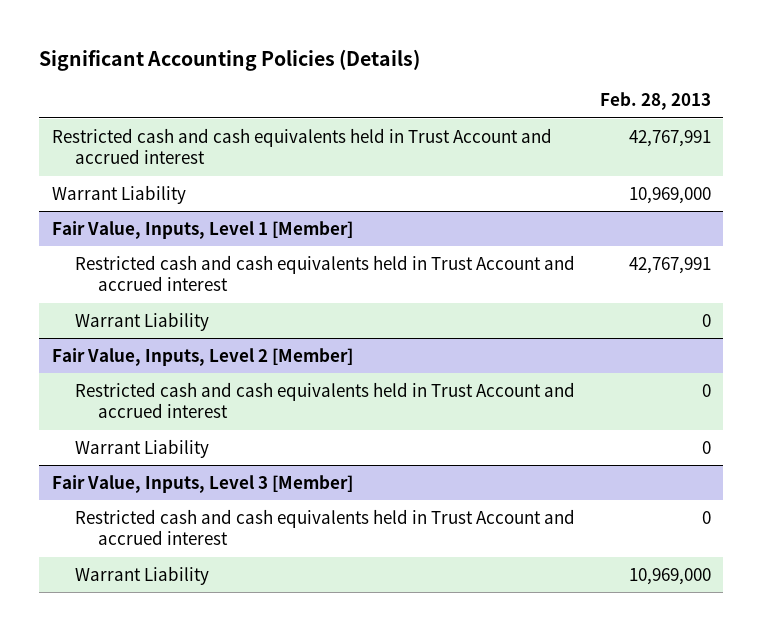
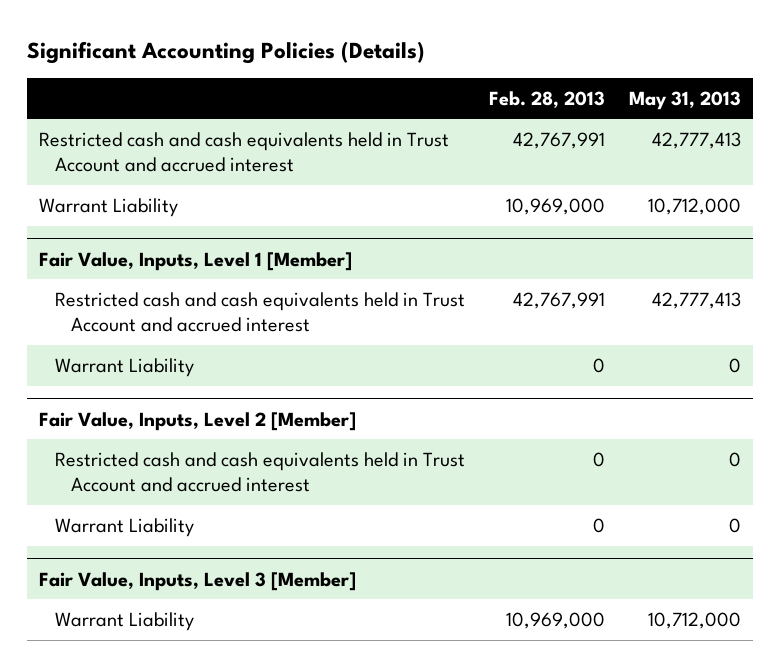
- | Feb. 28, 2013
+ | Feb. 28, 2013 | May 31, 2013
@ Fair Value, Inputs, Level 3 [Member]
- Restricted cash and cash equivalents held in Trust Account and accrued interest | 0

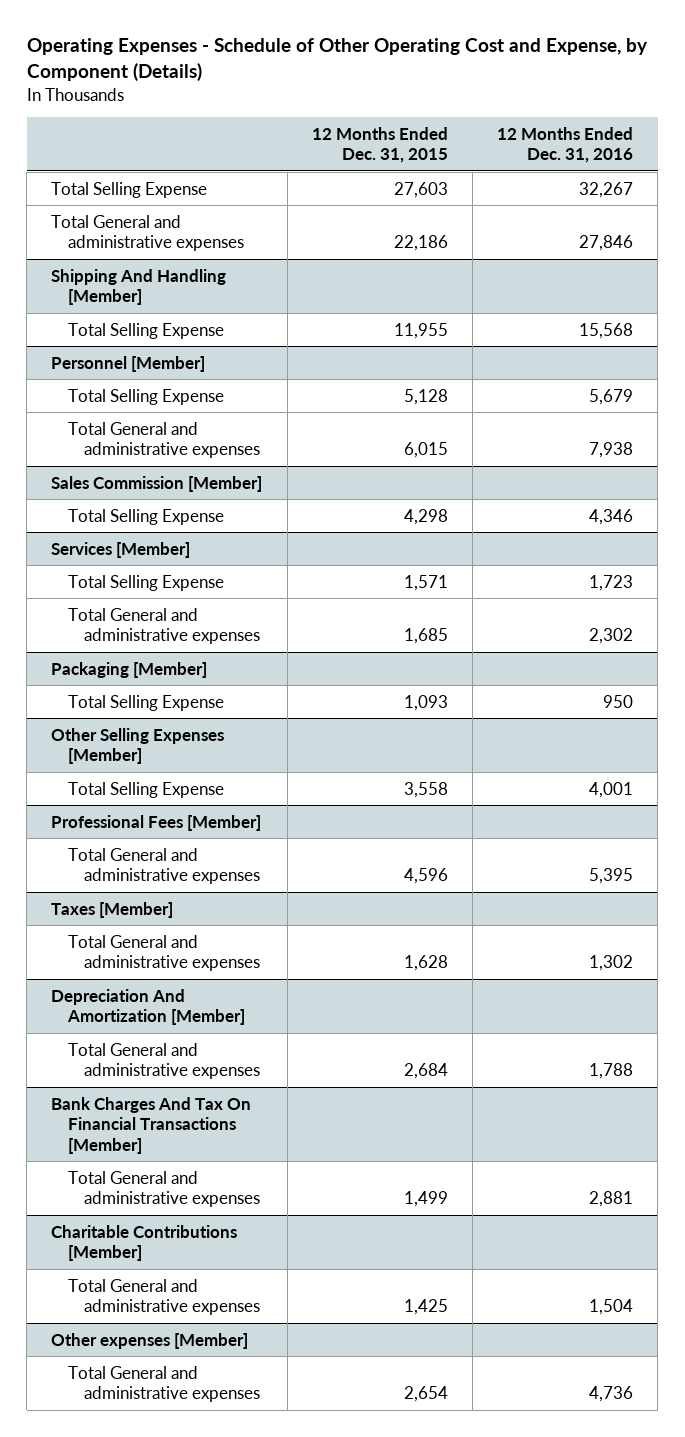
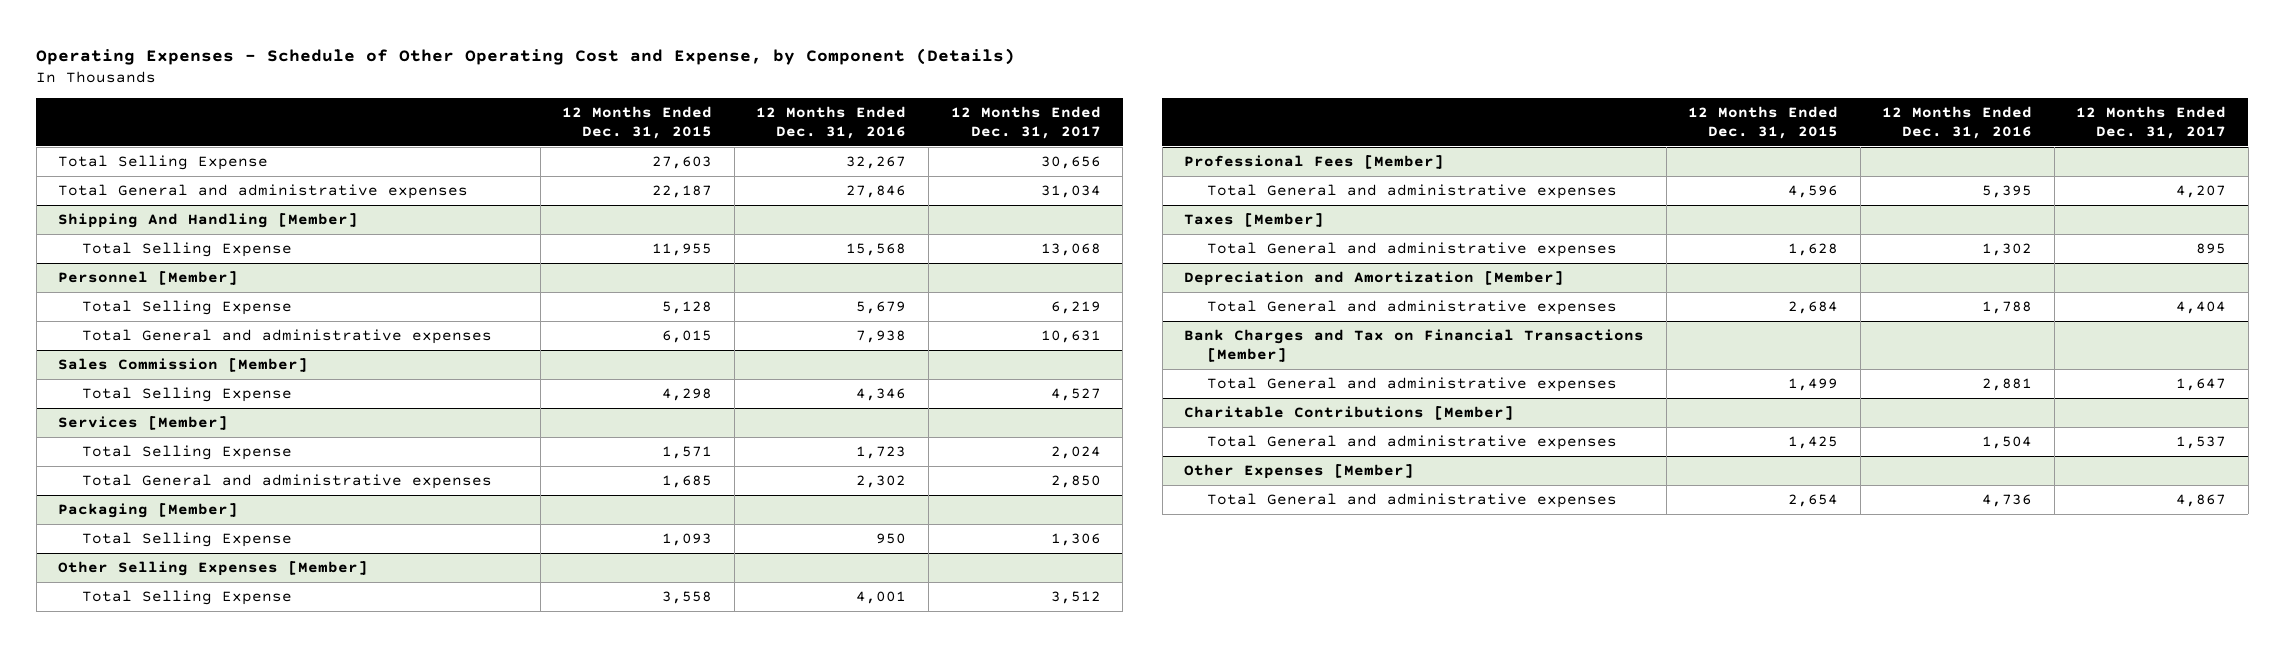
- | 12 Months Ended Dec. 31, 2015 | 12 Months Ended Dec. 31, 2016
+ | 12 Months Ended Dec. 31, 2015 | 12 Months Ended Dec. 31, 2016 | 12 Months Ended Dec. 31, 2017
- Total General and administrative expenses | 22,186 | 27,846
+ Total General and administrative expenses | 22,187 | 27,846 | 31,034
- Depreciation And Amortization [Member]
+ Depreciation and Amortization [Member]
- Bank Charges And Tax On Financial Transactions [Member]
+ Bank Charges and Tax on Financial Transactions [Member]
- Other expenses [Member]
+ Other Expenses [Member]

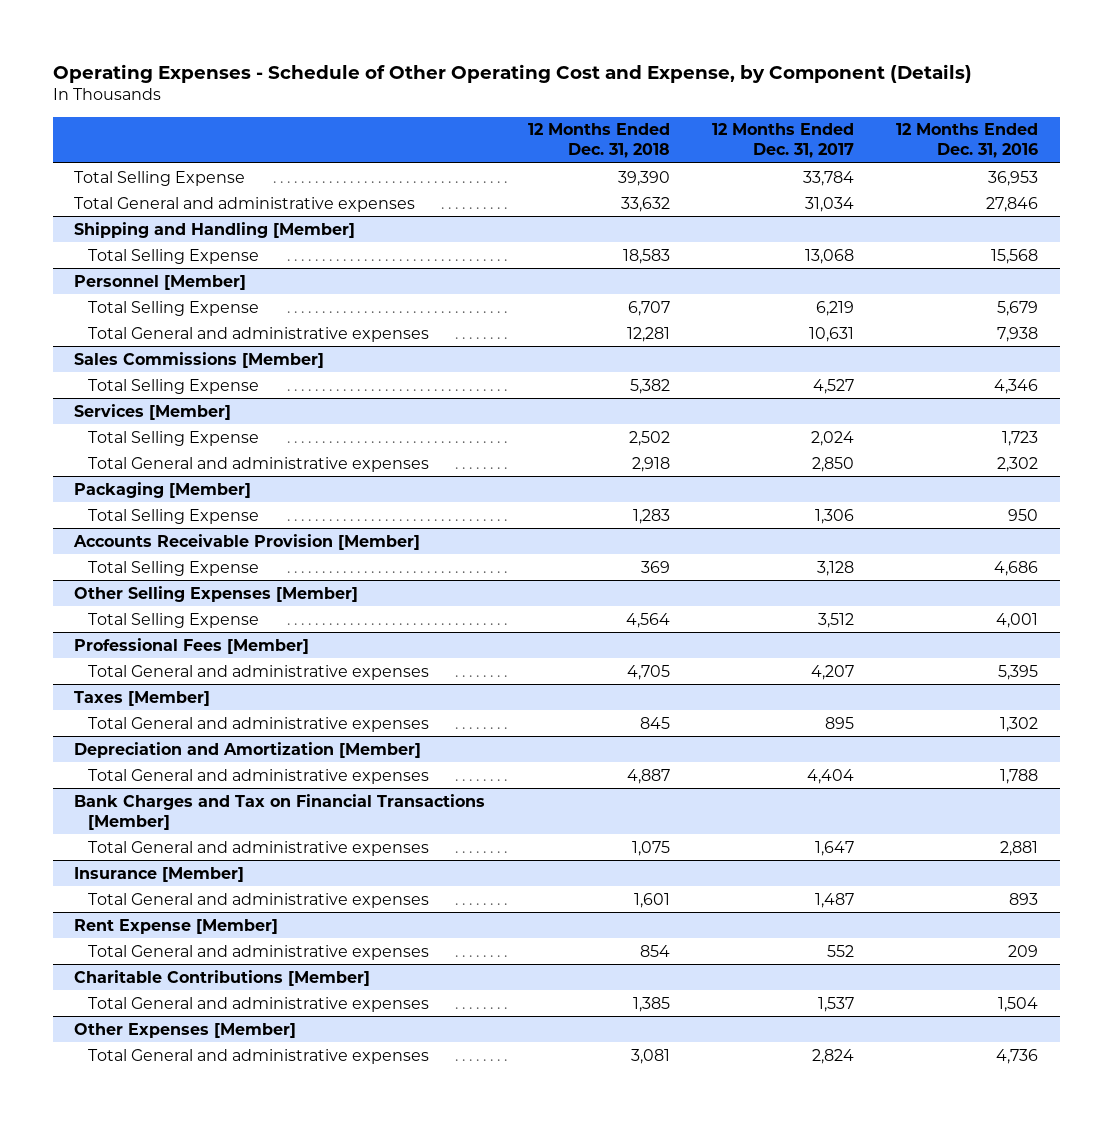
- | 12 Months Ended Dec. 31, 2015 | 12 Months Ended Dec. 31, 2016 | 12 Months Ended Dec. 31, 2017
+ | 12 Months Ended Dec. 31, 2018 | 12 Months Ended Dec. 31, 2017 | 12 Months Ended Dec. 31, 2016
- Total Selling Expense | 27,603 | 32,267 | 30,656
+ Total Selling Expense | 39,390 | 33,784 | 36,953
- Shipping And Handling [Member]
+ Shipping and Handling [Member]
- Sales Commission [Member]
+ Sales Commissions [Member]
+ Accounts Receivable Provision [Member]
+ Total Selling Expense | 369 | 3,128 | 4,686
+ Insurance [Member]
+ Total General and administrative expenses | 1,601 | 1,487 | 893
+ Rent Expense [Member]
+ Total General and administrative expenses | 854 | 552 | 209
@ Other Expenses [Member]
- Total General and administrative expenses | 2,654 | 4,736 | 4,867
+ Total General and administrative expenses | 3,081 | 2,824 | 4,736

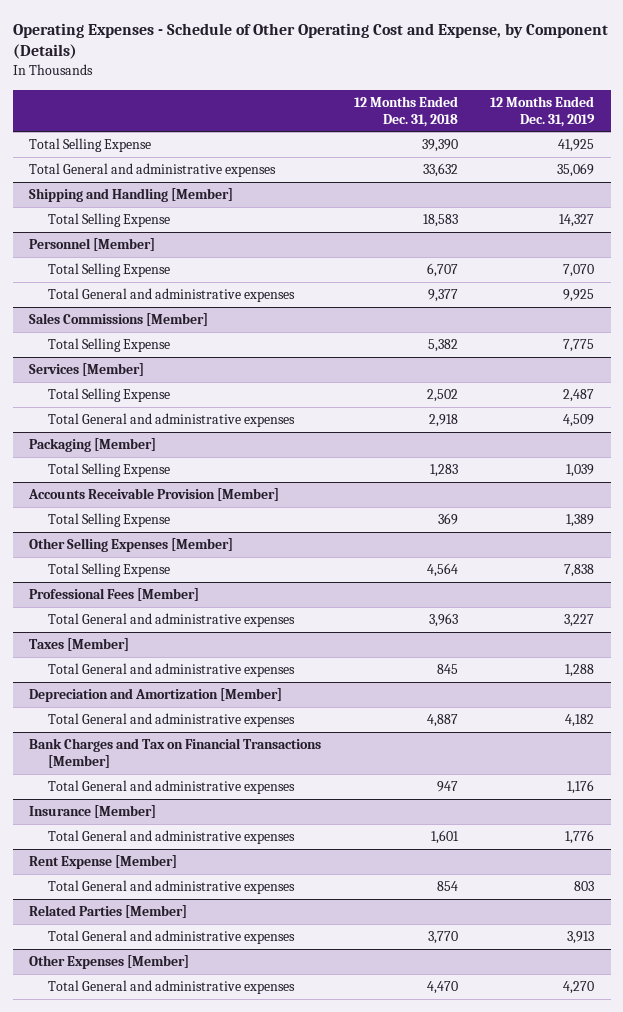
- | 12 Months Ended Dec. 31, 2018 | 12 Months Ended Dec. 31, 2017 | 12 Months Ended Dec. 31, 2016
+ | 12 Months Ended Dec. 31, 2018 | 12 Months Ended Dec. 31, 2019
@ Personnel [Member]
- Total General and administrative expenses | 12,281 | 10,631 | 7,938
+ Total General and administrative expenses | 9,377 | 9,925
@ Professional Fees [Member]
- Total General and administrative expenses | 4,705 | 4,207 | 5,395
+ Total General and administrative expenses | 3,963 | 3,227
@ Bank Charges and Tax on Financial Transactions [Member]
- Total General and administrative expenses | 1,075 | 1,647 | 2,881
+ Total General and administrative expenses | 947 | 1,176
- Charitable Contributions [Member]
- Total General and administrative expenses | 1,385 | 1,537 | 1,504
+ Related Parties [Member]
+ Total General and administrative expenses | 3,770 | 3,913
@ Other Expenses [Member]
- Total General and administrative expenses | 3,081 | 2,824 | 4,736
+ Total General and administrative expenses | 4,470 | 4,270

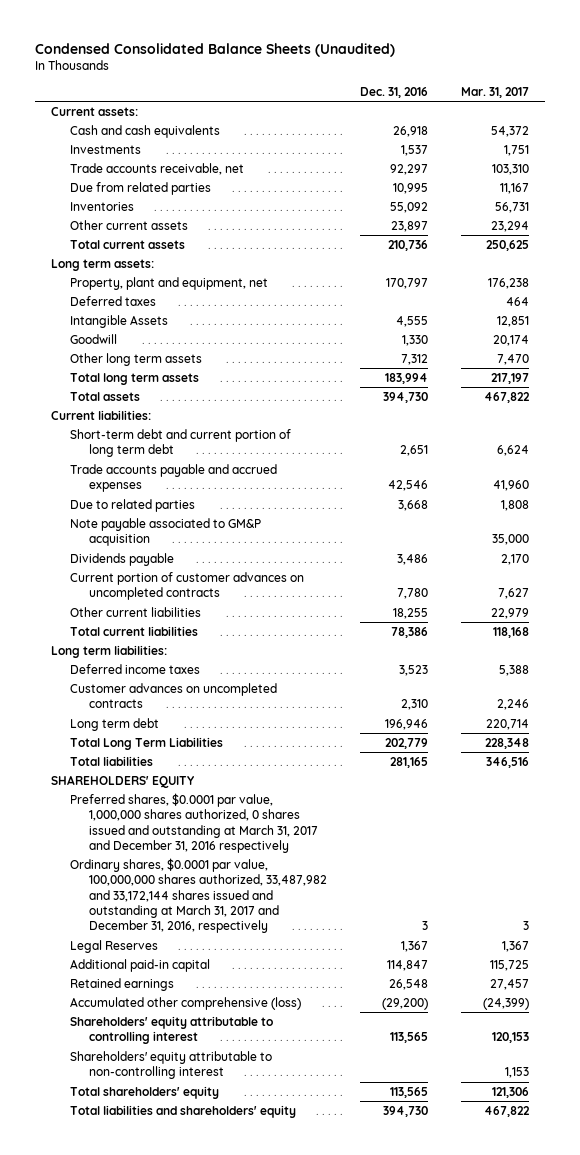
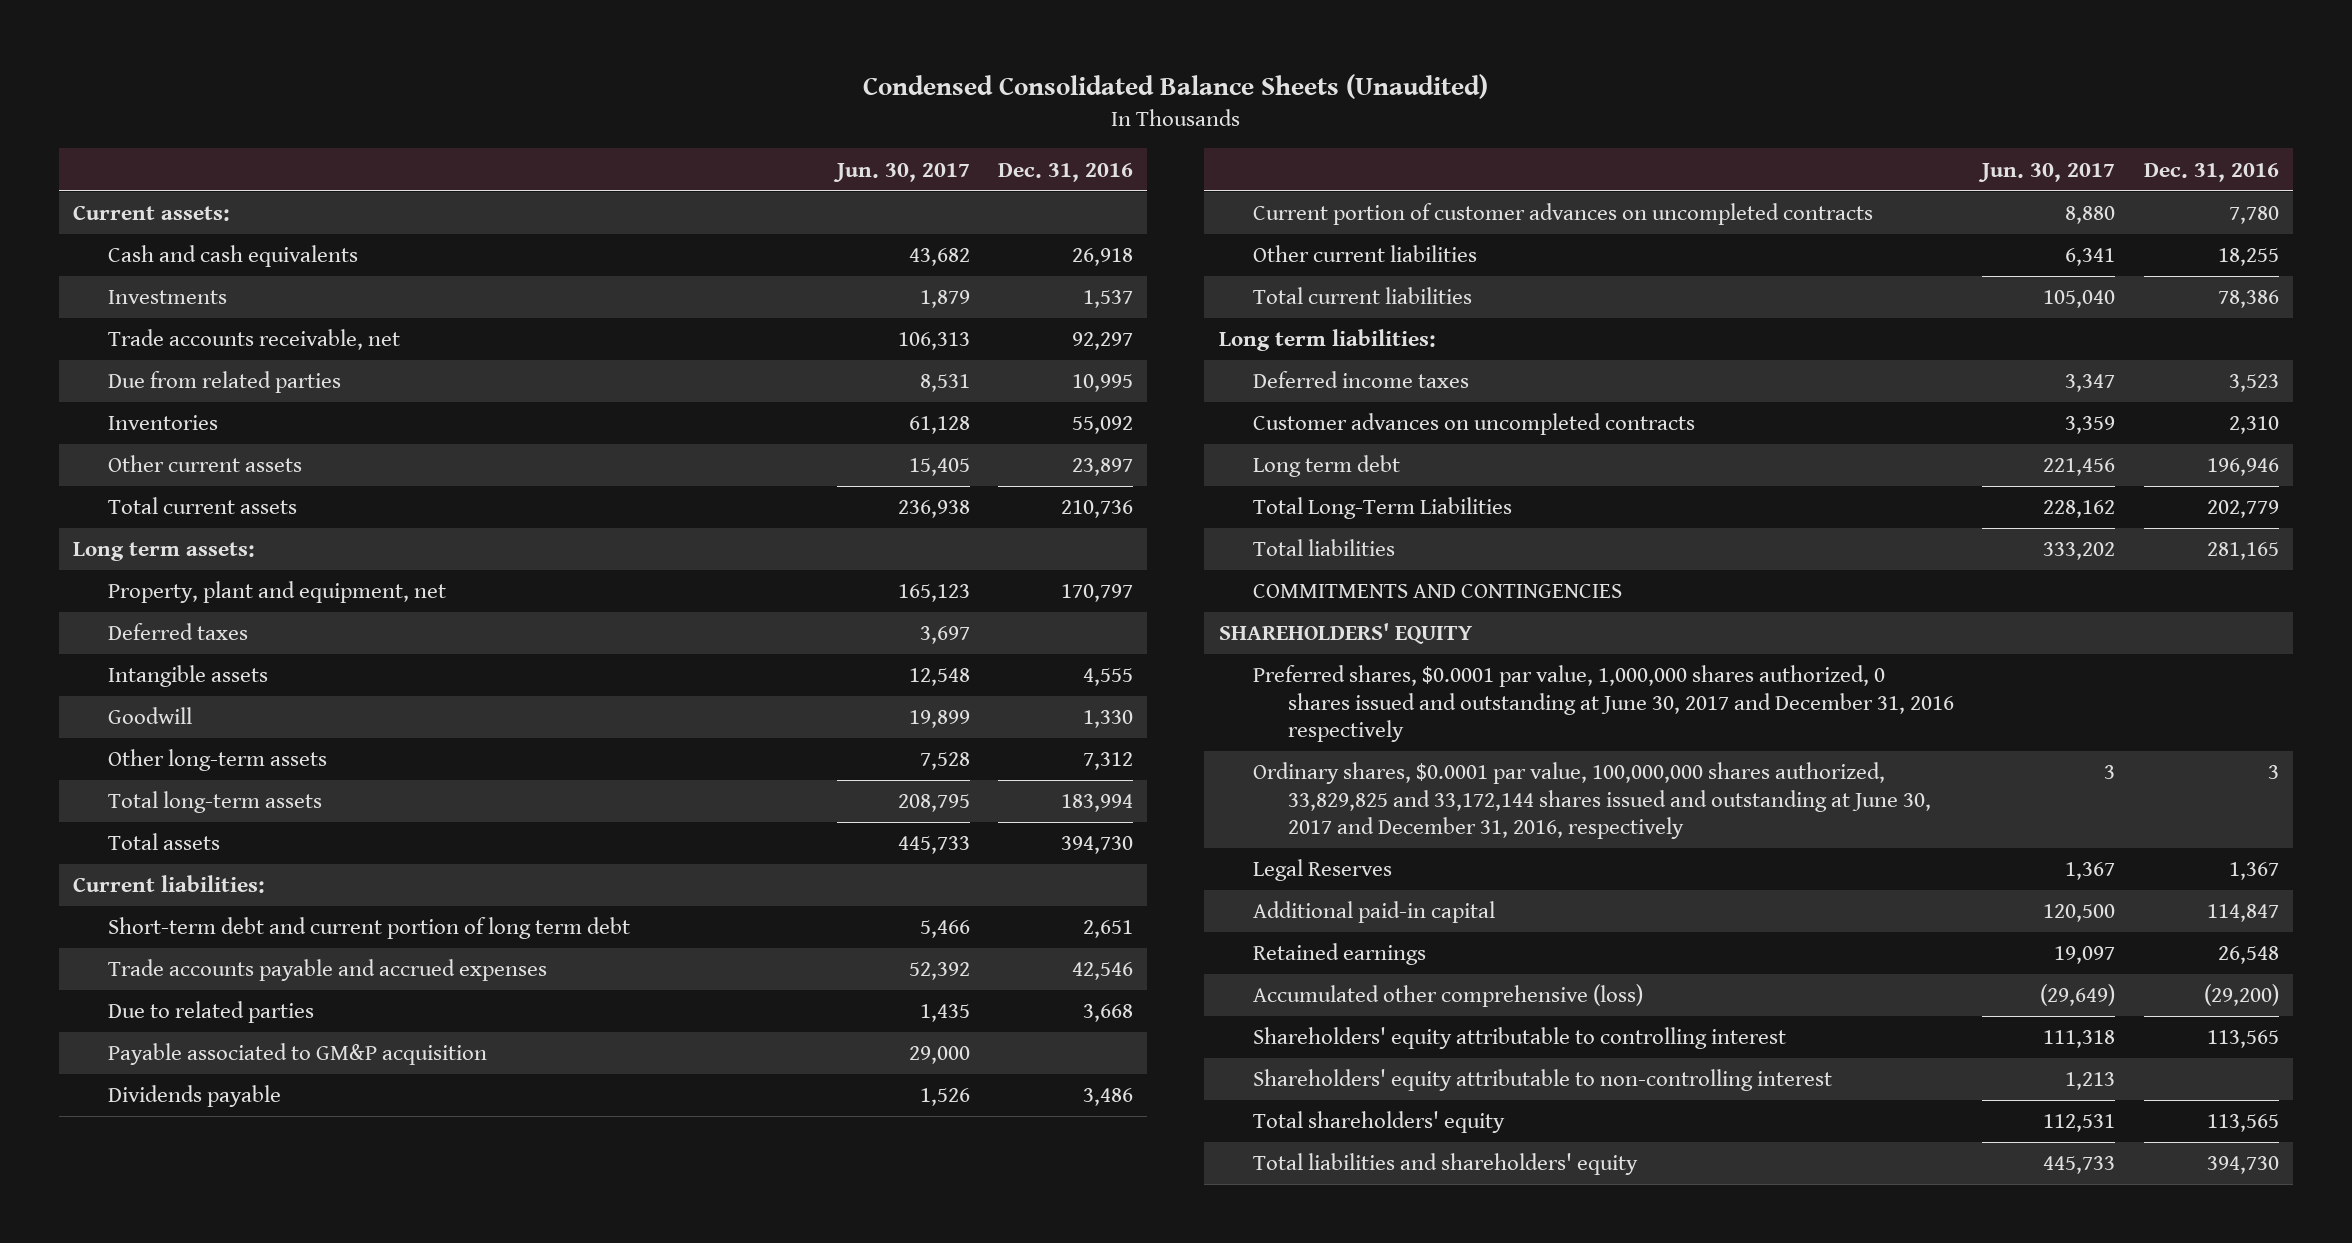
- | Dec. 31, 2016 | Mar. 31, 2017
+ | Jun. 30, 2017 | Dec. 31, 2016
- Intangible Assets | 4,555 | 12,851
+ Intangible assets | 12,548 | 4,555
- Other long term assets | 7,312 | 7,470
- Total long term assets | 183,994 | 217,197
+ Other long-term assets | 7,528 | 7,312
+ Total long-term assets | 208,795 | 183,994
- Note payable associated to GM&P acquisition | | 35,000
+ Payable associated to GM&P acquisition | 29,000 |
- Total Long Term Liabilities | 202,779 | 228,348
+ Total Long-Term Liabilities | 228,162 | 202,779
+ COMMITMENTS AND CONTINGENCIES
- Preferred shares, $0.0001 par value, 1,000,000 shares authorized, 0 shares issued and outstanding at March 31, 2017 and December 31, 2016 respectively
- Ordinary shares, $0.0001 par value, 100,000,000 shares authorized, 33,487,982 and 33,172,144 shares issued and outstanding at March 31, 2017 and December 31, 2016, respectively | 3 | 3
+ Preferred shares, $0.0001 par value, 1,000,000 shares authorized, 0 shares issued and outstanding at June 30, 2017 and December 31, 2016 respectively
+ Ordinary shares, $0.0001 par value, 100,000,000 shares authorized, 33,829,825 and 33,172,144 shares issued and outstanding at June 30, 2017 and December 31, 2016, respectively | 3 | 3

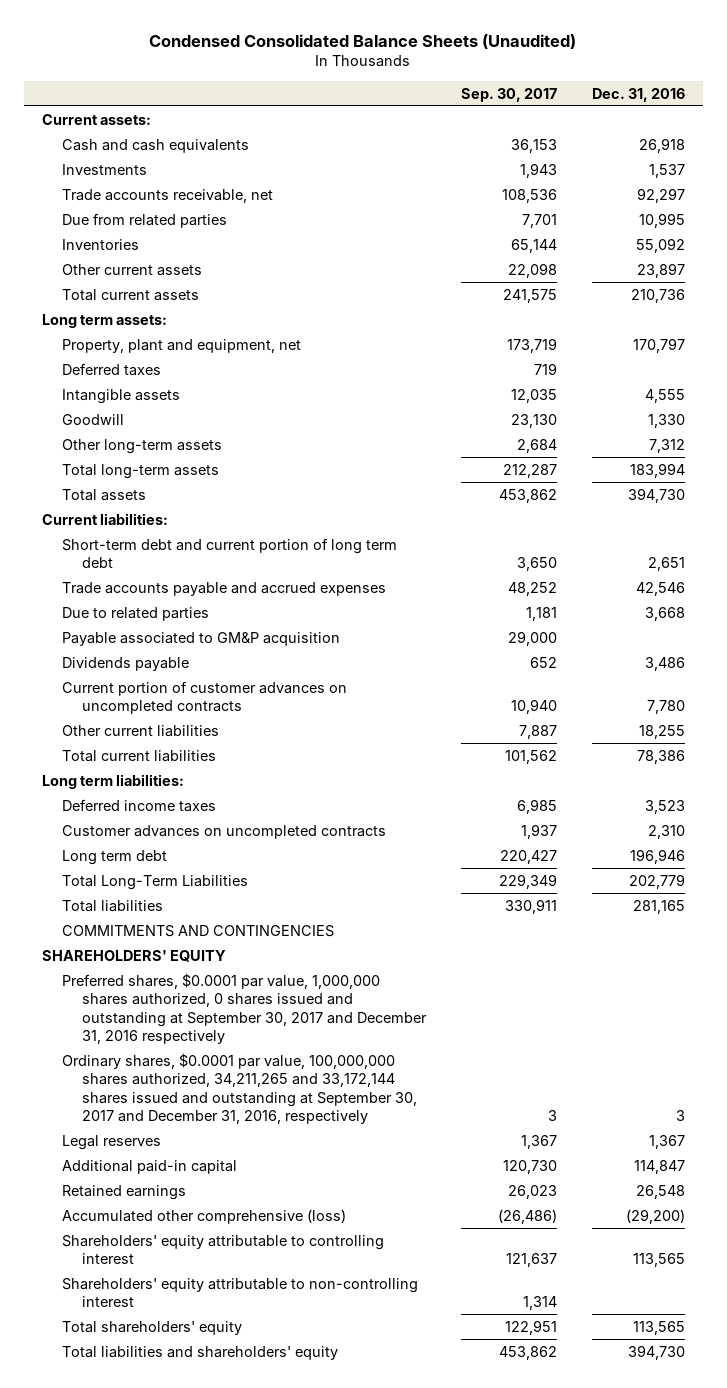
- | Jun. 30, 2017 | Dec. 31, 2016
+ | Sep. 30, 2017 | Dec. 31, 2016
- Preferred shares, $0.0001 par value, 1,000,000 shares authorized, 0 shares issued and outstanding at June 30, 2017 and December 31, 2016 respectively
- Ordinary shares, $0.0001 par value, 100,000,000 shares authorized, 33,829,825 and 33,172,144 shares issued and outstanding at June 30, 2017 and December 31, 2016, respectively | 3 | 3
- Legal Reserves | 1,367 | 1,367
+ Preferred shares, $0.0001 par value, 1,000,000 shares authorized, 0 shares issued and outstanding at September 30, 2017 and December 31, 2016 respectively
+ Ordinary shares, $0.0001 par value, 100,000,000 shares authorized, 34,211,265 and 33,172,144 shares issued and outstanding at September 30, 2017 and December 31, 2016, respectively | 3 | 3
+ Legal reserves | 1,367 | 1,367

